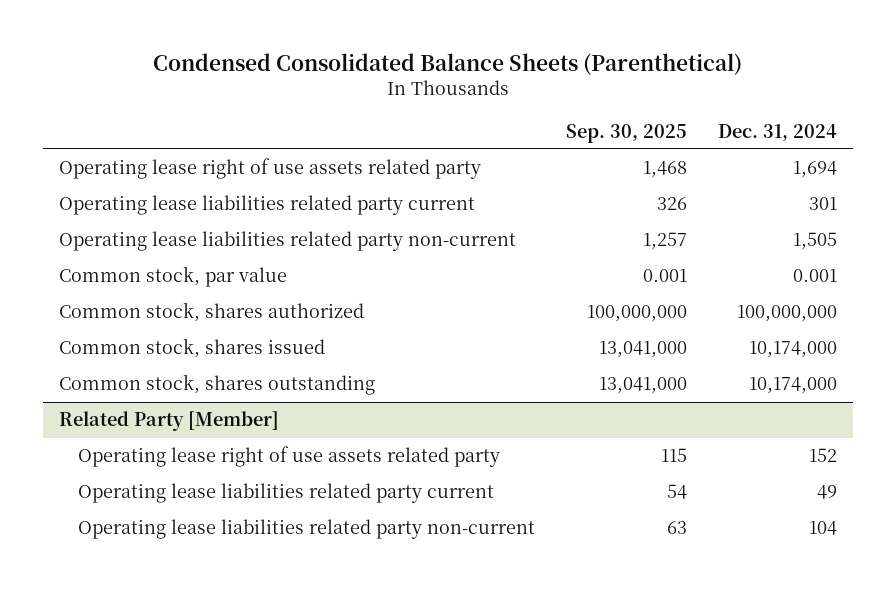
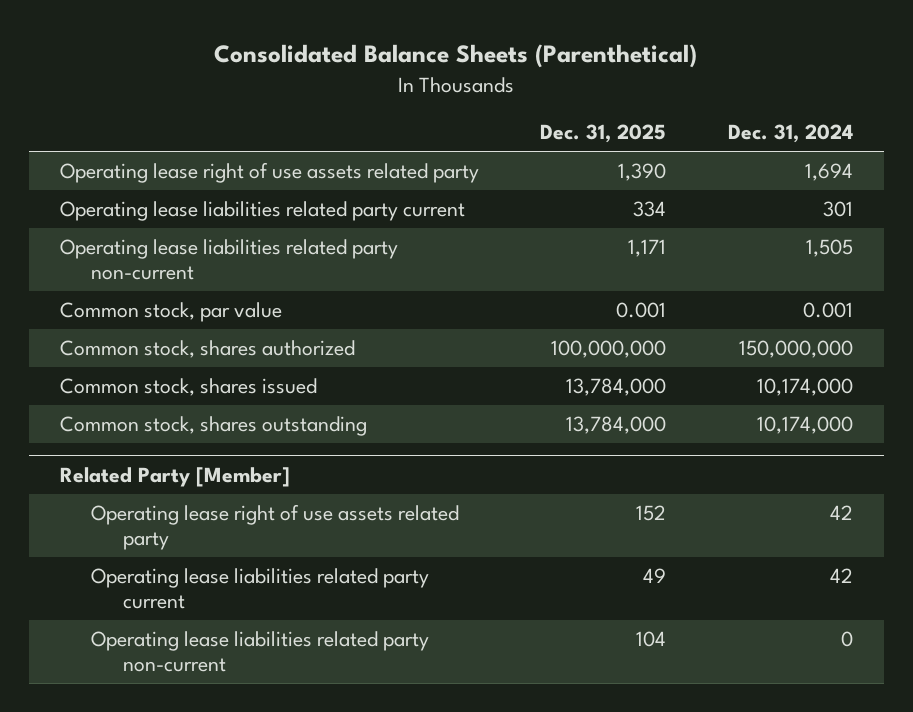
- Condensed Consolidated Balance Sheets (Parenthetical)
+ Consolidated Balance Sheets (Parenthetical)
- | Sep. 30, 2025 | Dec. 31, 2024
+ | Dec. 31, 2025 | Dec. 31, 2024
- Common stock, shares authorized | 100,000,000 | 100,000,000
+ Common stock, shares authorized | 100,000,000 | 150,000,000
@ Related Party [Member]
- Operating lease right of use assets related party | 115 | 152
- Operating lease liabilities related party current | 54 | 49
- Operating lease liabilities related party non-current | 63 | 104
+ Operating lease right of use assets related party | 152 | 42
+ Operating lease liabilities related party current | 49 | 42
+ Operating lease liabilities related party non-current | 104 | 0

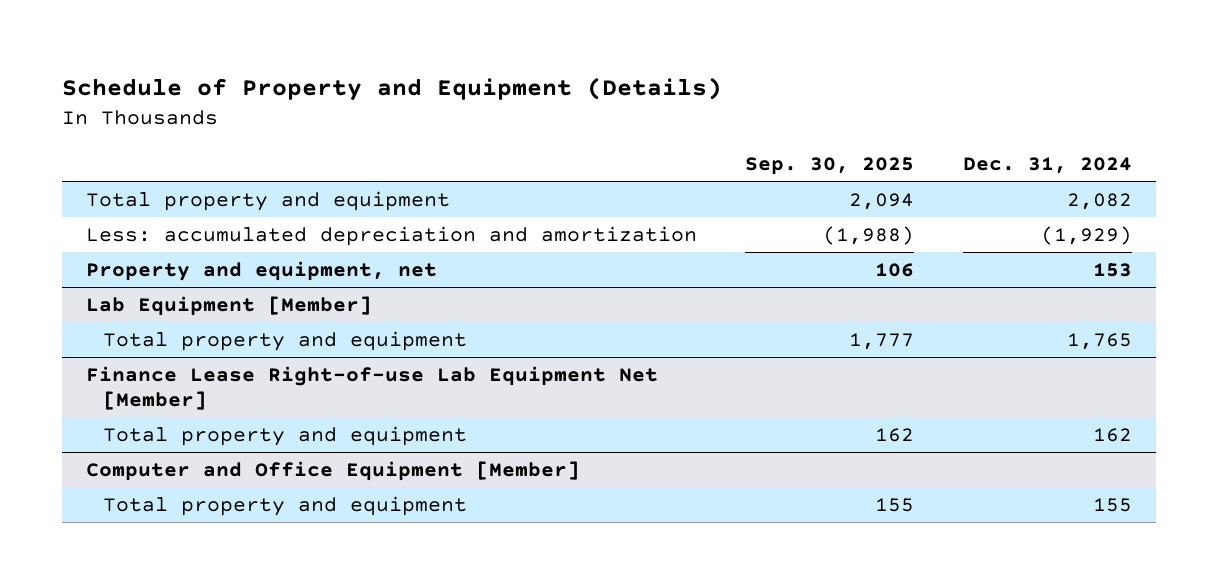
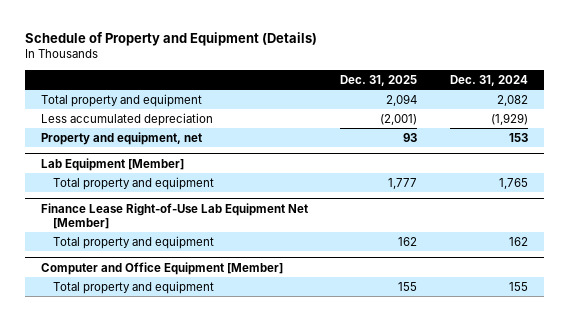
- | Sep. 30, 2025 | Dec. 31, 2024
+ | Dec. 31, 2025 | Dec. 31, 2024
- Less: accumulated depreciation and amortization | (1,988) | (1,929)
+ Less accumulated depreciation | (2,001) | (1,929)
- Finance Lease Right-of-use Lab Equipment Net [Member]
+ Finance Lease Right-of-Use Lab Equipment Net [Member]

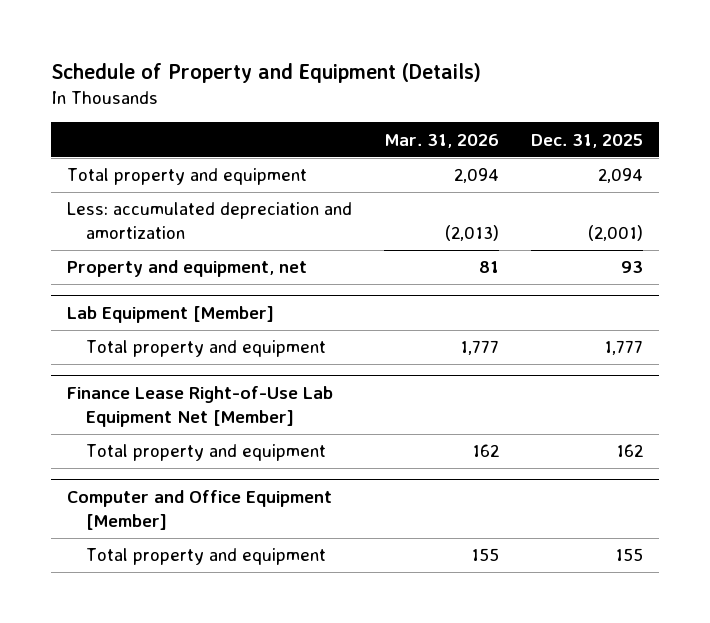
- | Dec. 31, 2025 | Dec. 31, 2024
+ | Mar. 31, 2026 | Dec. 31, 2025
- Less accumulated depreciation | (2,001) | (1,929)
+ Less: accumulated depreciation and amortization | (2,013) | (2,001)

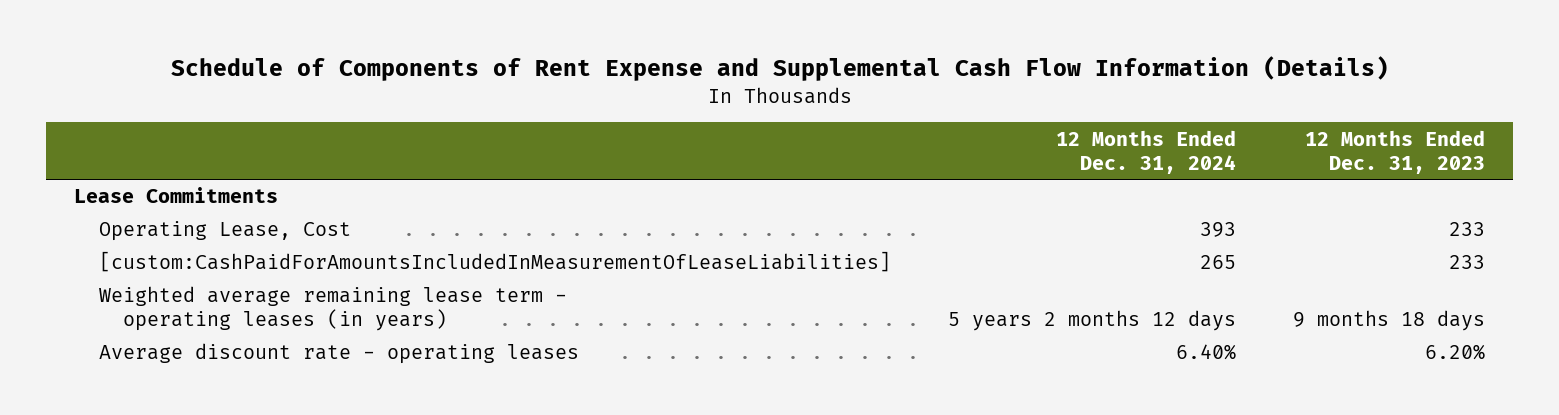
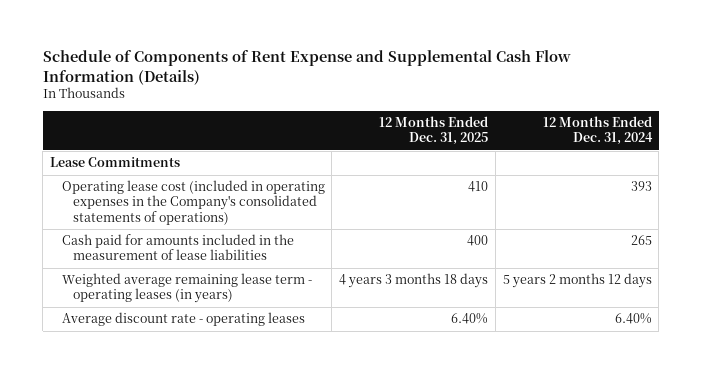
- | 12 Months Ended Dec. 31, 2024 | 12 Months Ended Dec. 31, 2023
+ | 12 Months Ended Dec. 31, 2025 | 12 Months Ended Dec. 31, 2024
- Operating Lease, Cost | 393 | 233
- [custom:CashPaidForAmountsIncludedInMeasurementOfLeaseLiabilities] | 265 | 233
+ Operating lease cost (included in operating expenses in the Company's consolidated statements of operations) | 410 | 393
+ Cash paid for amounts included in the measurement of lease liabilities | 400 | 265

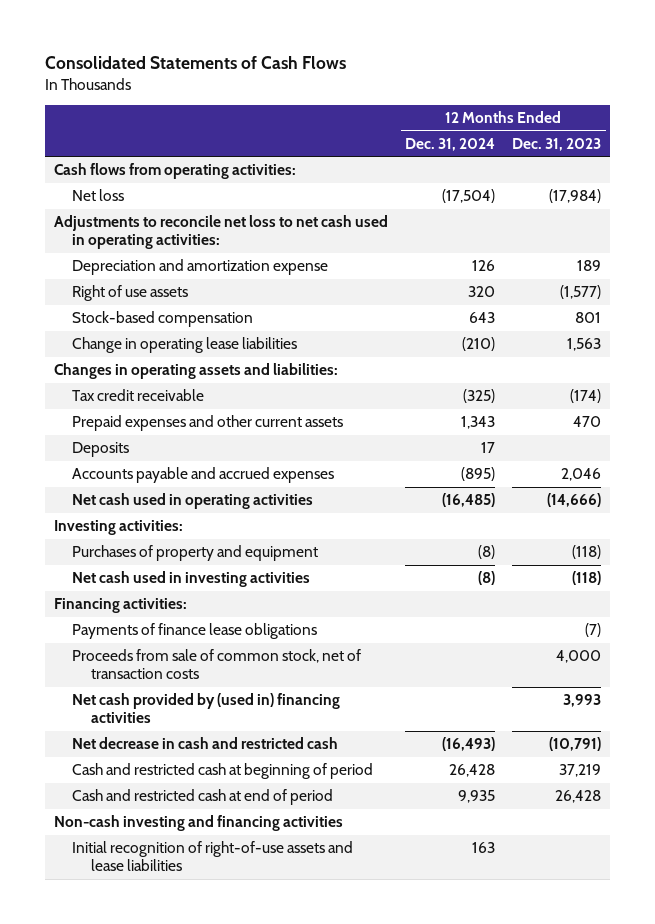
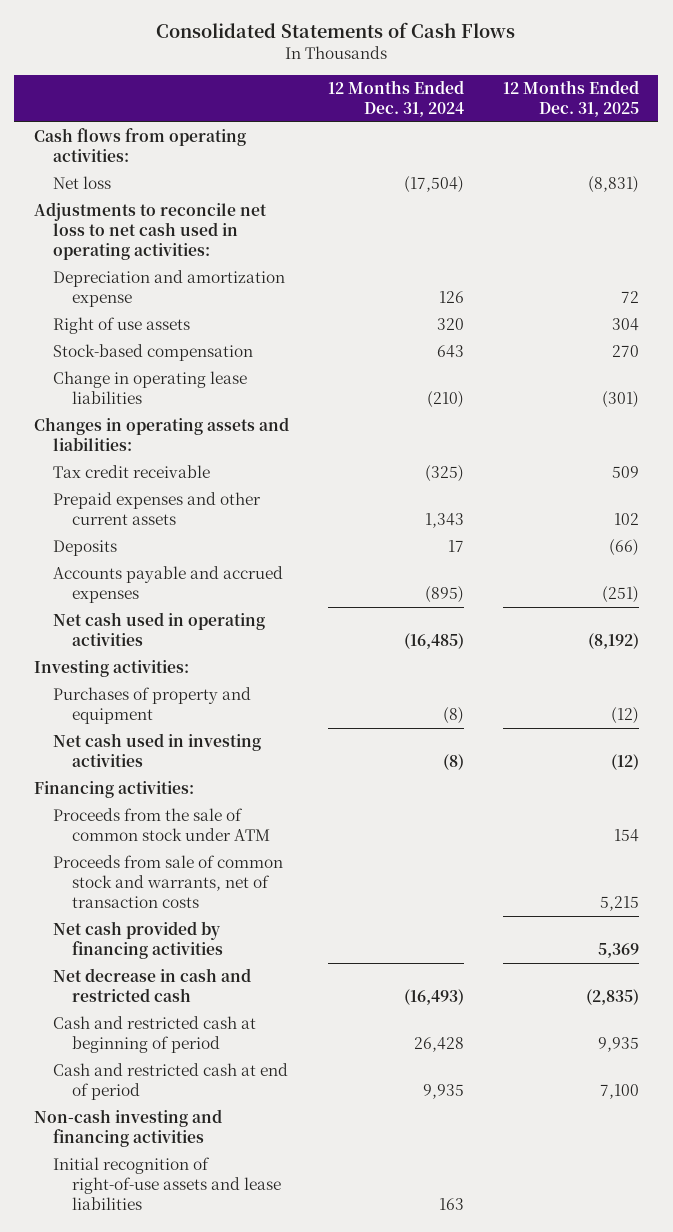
- | 12 Months Ended Dec. 31, 2024 | 12 Months Ended Dec. 31, 2023
+ | 12 Months Ended Dec. 31, 2024 | 12 Months Ended Dec. 31, 2025
- Payments of finance lease obligations | | (7)
- Proceeds from sale of common stock, net of transaction costs | | 4,000
- Net cash provided by (used in) financing activities | | 3,993
+ Proceeds from the sale of common stock under ATM | | 154
+ Proceeds from sale of common stock and warrants, net of transaction costs | | 5,215
+ Net cash provided by financing activities | | 5,369

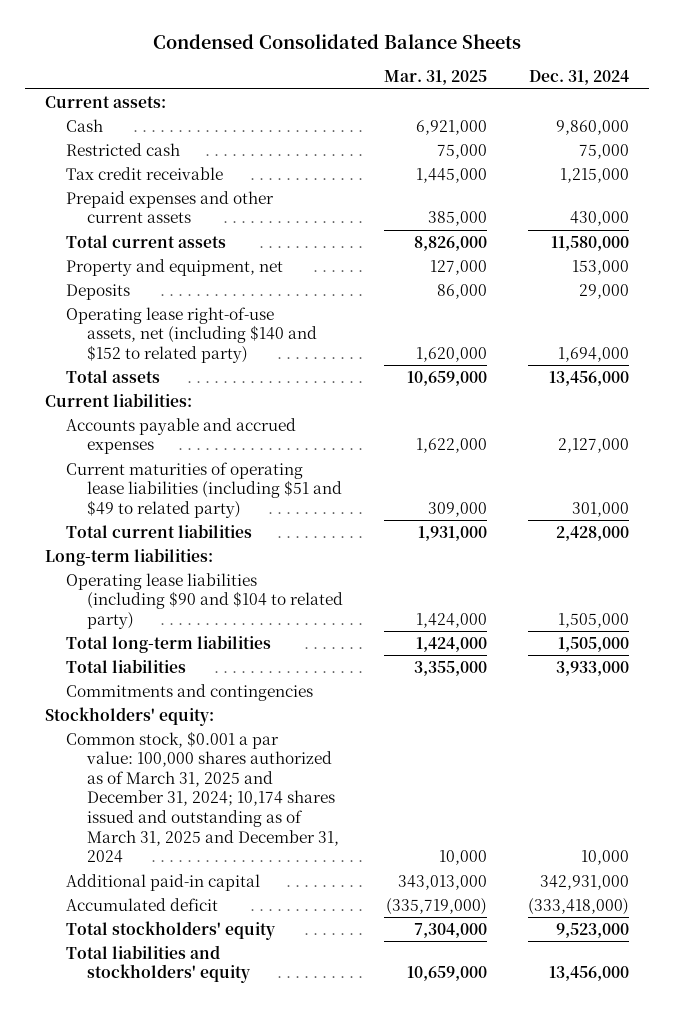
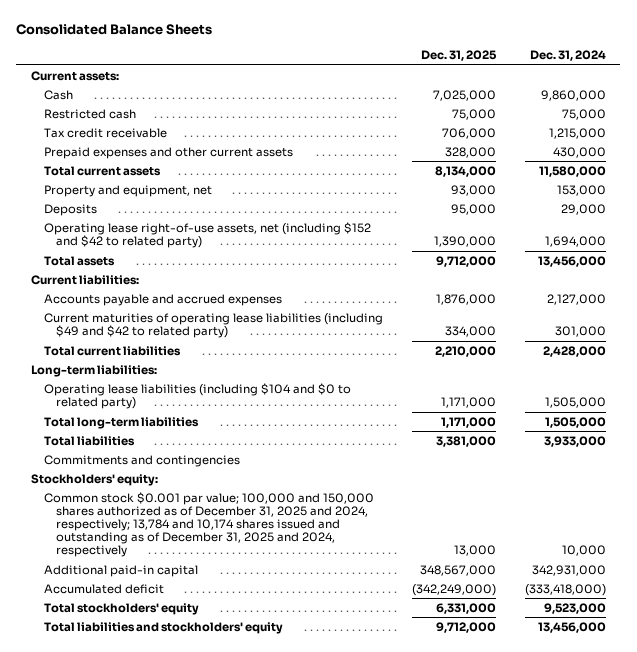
- Condensed Consolidated Balance Sheets
+ Consolidated Balance Sheets
- | Mar. 31, 2025 | Dec. 31, 2024
+ | Dec. 31, 2025 | Dec. 31, 2024
- Operating lease right-of-use assets, net (including $140 and $152 to related party) | 1,620,000 | 1,694,000
+ Operating lease right-of-use assets, net (including $152 and $42 to related party) | 1,390,000 | 1,694,000
- Current maturities of operating lease liabilities (including $51 and $49 to related party) | 309,000 | 301,000
+ Current maturities of operating lease liabilities (including $49 and $42 to related party) | 334,000 | 301,000
- Operating lease liabilities (including $90 and $104 to related party) | 1,424,000 | 1,505,000
+ Operating lease liabilities (including $104 and $0 to related party) | 1,171,000 | 1,505,000
- Common stock, $0.001 a par value: 100,000 shares authorized as of March 31, 2025 and December 31, 2024; 10,174 shares issued and outstanding as of March 31, 2025 and December 31, 2024 | 10,000 | 10,000
+ Common stock $0.001 par value; 100,000 and 150,000 shares authorized as of December 31, 2025 and 2024, respectively; 13,784 and 10,174 shares issued and outstanding as of December 31, 2025 and 2024, respectively | 13,000 | 10,000

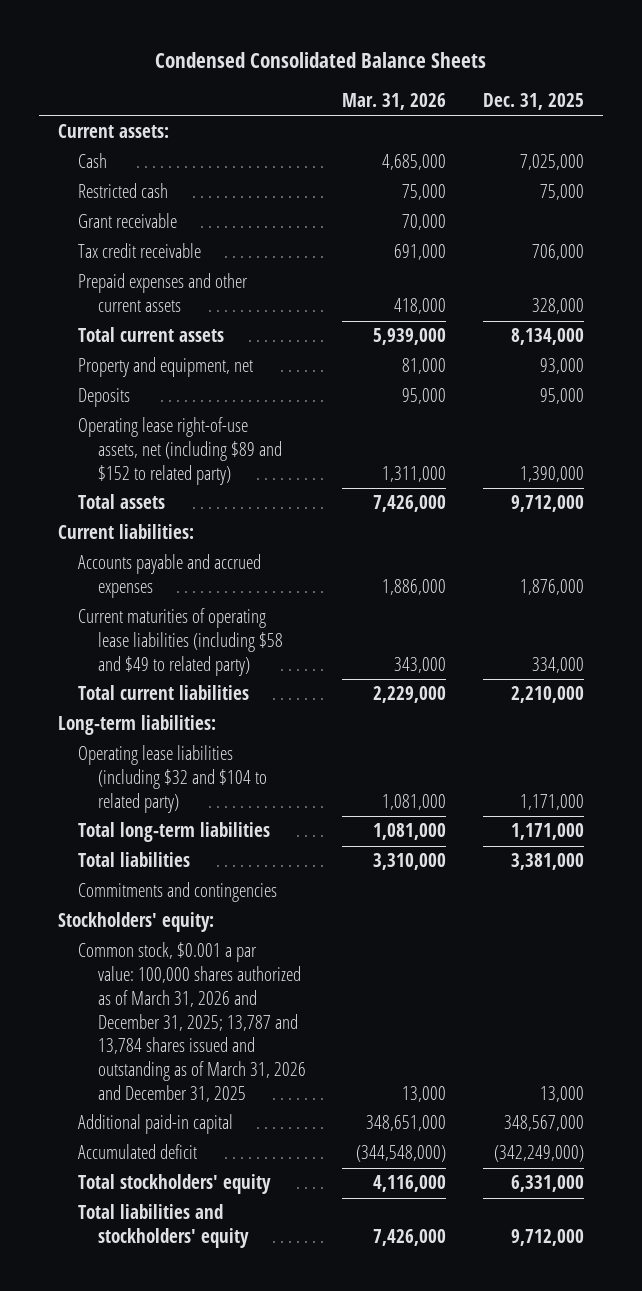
- Consolidated Balance Sheets
+ Condensed Consolidated Balance Sheets
- | Dec. 31, 2025 | Dec. 31, 2024
+ | Mar. 31, 2026 | Dec. 31, 2025
+ Grant receivable | 70,000 |
- Operating lease right-of-use assets, net (including $152 and $42 to related party) | 1,390,000 | 1,694,000
+ Operating lease right-of-use assets, net (including $89 and $152 to related party) | 1,311,000 | 1,390,000
- Current maturities of operating lease liabilities (including $49 and $42 to related party) | 334,000 | 301,000
+ Current maturities of operating lease liabilities (including $58 and $49 to related party) | 343,000 | 334,000
- Operating lease liabilities (including $104 and $0 to related party) | 1,171,000 | 1,505,000
+ Operating lease liabilities (including $32 and $104 to related party) | 1,081,000 | 1,171,000
- Common stock $0.001 par value; 100,000 and 150,000 shares authorized as of December 31, 2025 and 2024, respectively; 13,784 and 10,174 shares issued and outstanding as of December 31, 2025 and 2024, respectively | 13,000 | 10,000
+ Common stock, $0.001 a par value: 100,000 shares authorized as of March 31, 2026 and December 31, 2025; 13,787 and 13,784 shares issued and outstanding as of March 31, 2026 and December 31, 2025 | 13,000 | 13,000

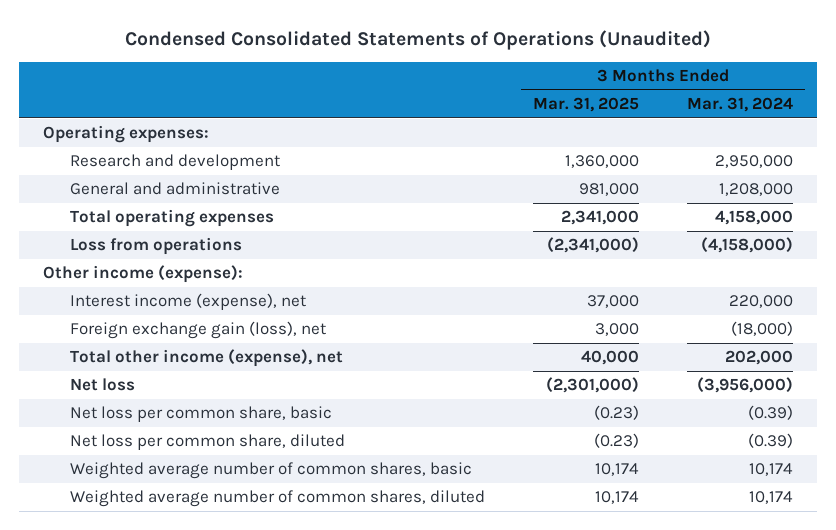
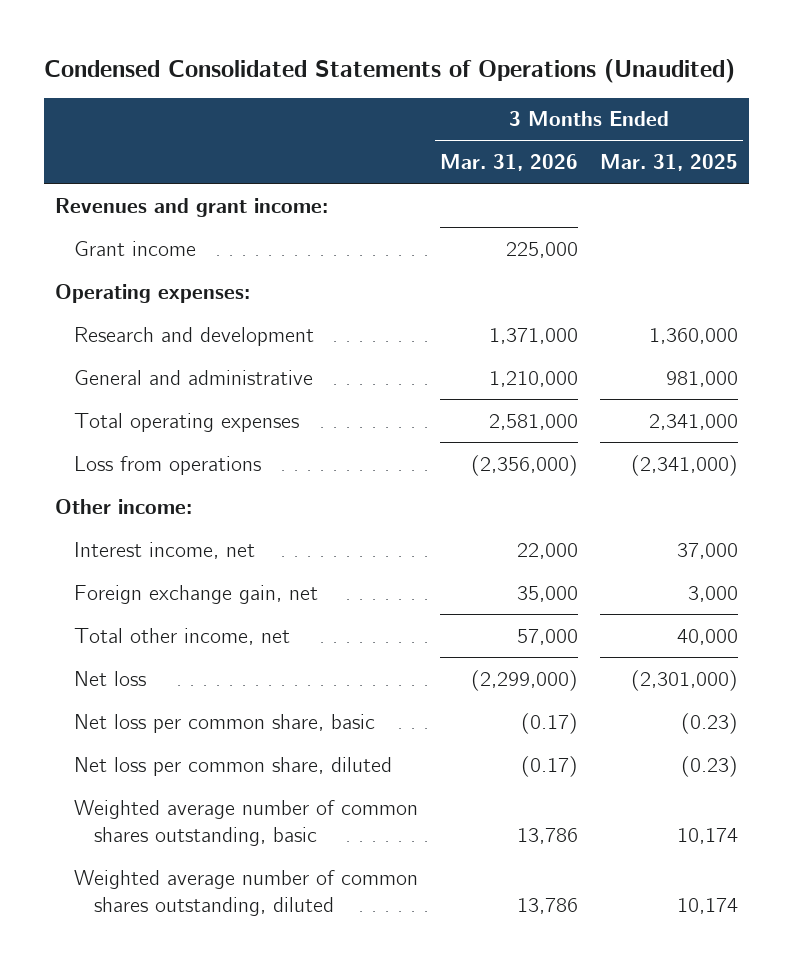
- | 3 Months Ended Mar. 31, 2025 | 3 Months Ended Mar. 31, 2024
+ | 3 Months Ended Mar. 31, 2026 | 3 Months Ended Mar. 31, 2025
+ Revenues and grant income:
+ Grant income | 225,000 |
- Other income (expense):
- Interest income (expense), net | 37,000 | 220,000
- Foreign exchange gain (loss), net | 3,000 | (18,000)
- Total other income (expense), net | 40,000 | 202,000
+ Other income:
+ Interest income, net | 22,000 | 37,000
+ Foreign exchange gain, net | 35,000 | 3,000
+ Total other income, net | 57,000 | 40,000
- Weighted average number of common shares, basic | 10,174 | 10,174
- Weighted average number of common shares, diluted | 10,174 | 10,174
+ Weighted average number of common shares outstanding, basic | 13,786 | 10,174
+ Weighted average number of common shares outstanding, diluted | 13,786 | 10,174

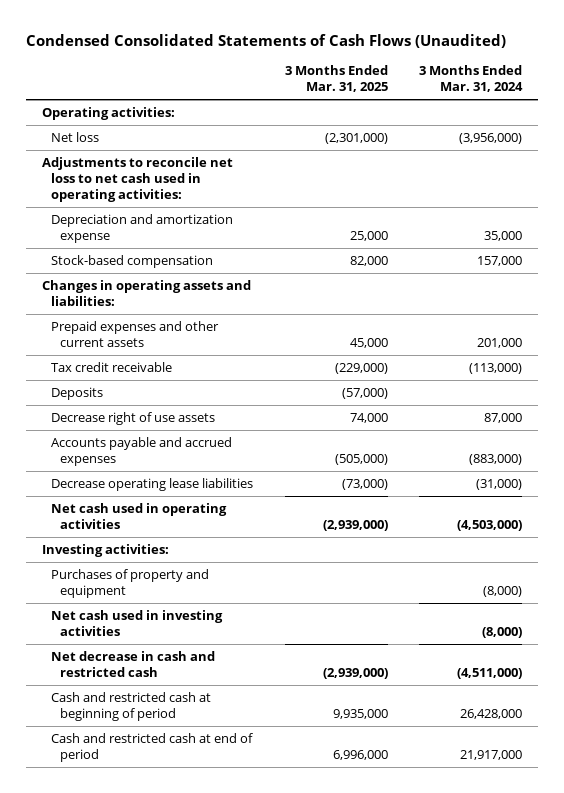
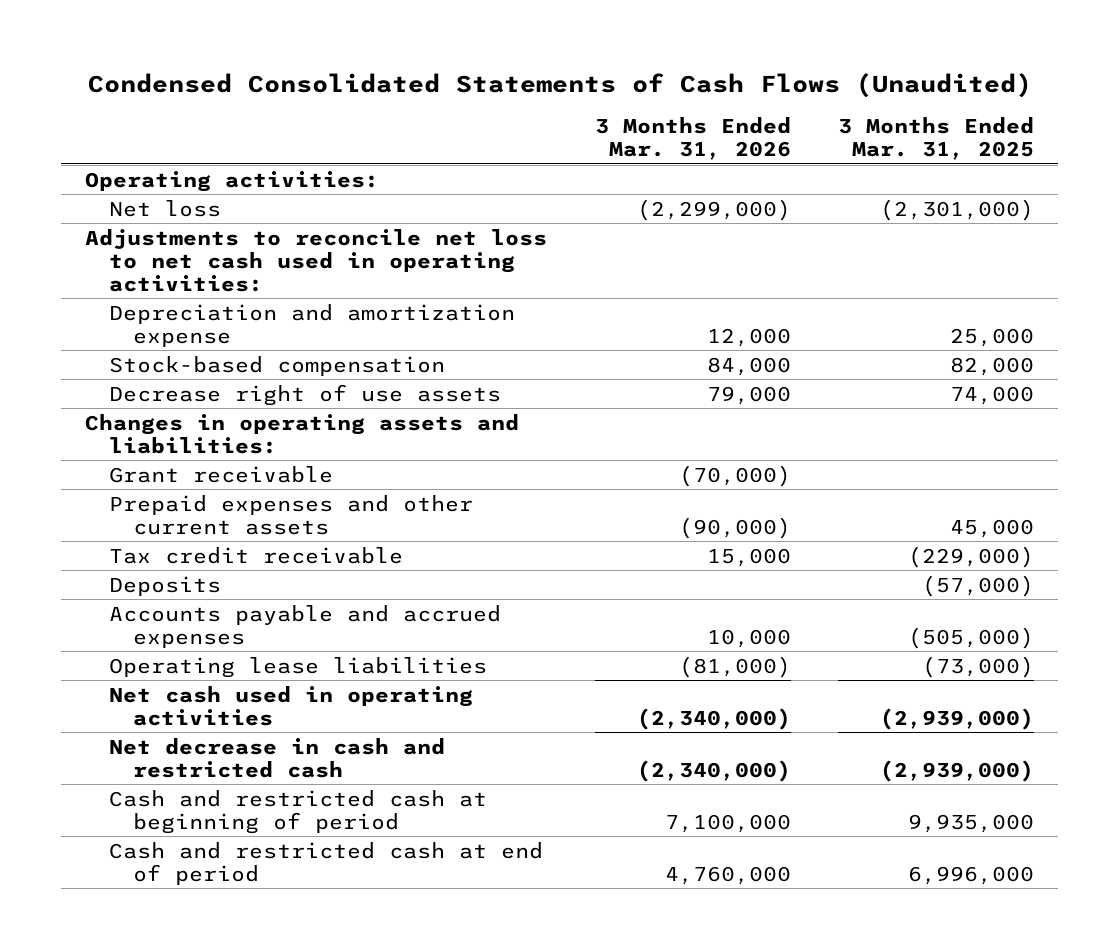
- | 3 Months Ended Mar. 31, 2025 | 3 Months Ended Mar. 31, 2024
+ | 3 Months Ended Mar. 31, 2026 | 3 Months Ended Mar. 31, 2025
moved up: Decrease right of use assets | 79,000 | 74,000
+ Grant receivable | (70,000) |
- Decrease operating lease liabilities | (73,000) | (31,000)
+ Operating lease liabilities | (81,000) | (73,000)
- Investing activities:
- Purchases of property and equipment | | (8,000)
- Net cash used in investing activities | | (8,000)

